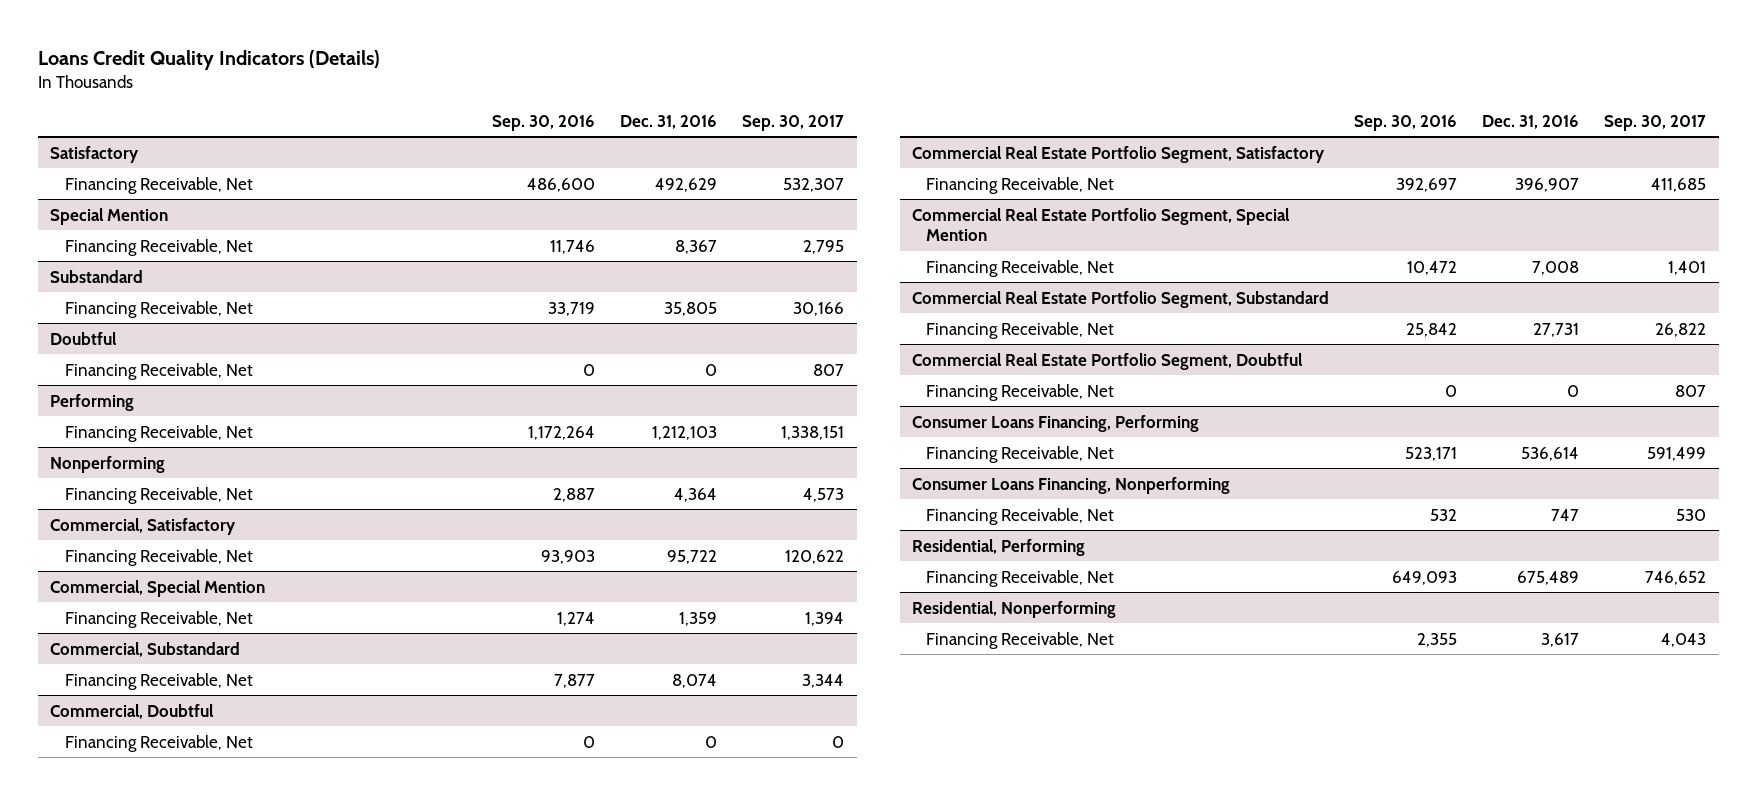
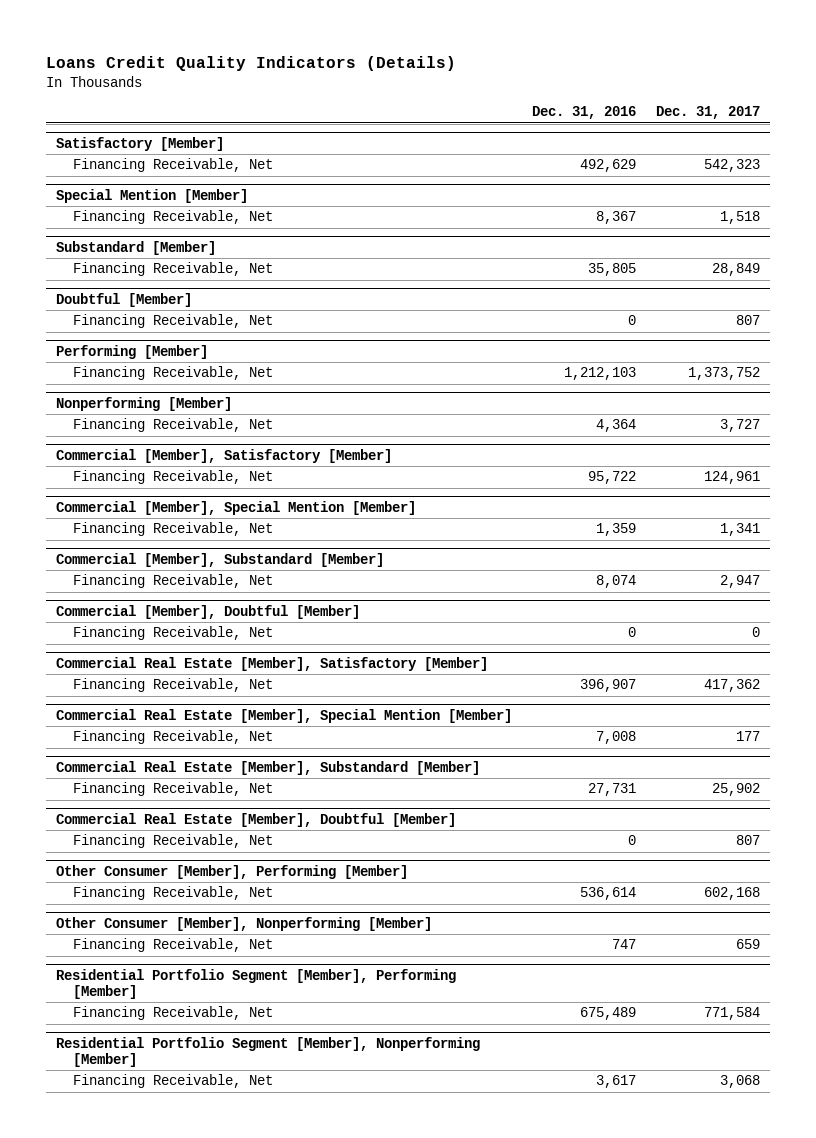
- | Sep. 30, 2016 | Dec. 31, 2016 | Sep. 30, 2017
+ | Dec. 31, 2016 | Dec. 31, 2017
- Satisfactory
+ Satisfactory [Member]
- Special Mention
+ Special Mention [Member]
- Substandard
+ Substandard [Member]
- Doubtful
+ Doubtful [Member]
- Performing
+ Performing [Member]
- Nonperforming
+ Nonperforming [Member]
- Commercial, Satisfactory
+ Commercial [Member], Satisfactory [Member]
- Commercial, Special Mention
+ Commercial [Member], Special Mention [Member]
- Commercial, Substandard
+ Commercial [Member], Substandard [Member]
- Commercial, Doubtful
+ Commercial [Member], Doubtful [Member]
- Commercial Real Estate Portfolio Segment, Satisfactory
+ Commercial Real Estate [Member], Satisfactory [Member]
- Commercial Real Estate Portfolio Segment, Special Mention
+ Commercial Real Estate [Member], Special Mention [Member]
- Commercial Real Estate Portfolio Segment, Substandard
+ Commercial Real Estate [Member], Substandard [Member]
- Commercial Real Estate Portfolio Segment, Doubtful
+ Commercial Real Estate [Member], Doubtful [Member]
- Consumer Loans Financing, Performing
+ Other Consumer [Member], Performing [Member]
- Consumer Loans Financing, Nonperforming
+ Other Consumer [Member], Nonperforming [Member]
- Residential, Performing
+ Residential Portfolio Segment [Member], Performing [Member]
- Residential, Nonperforming
+ Residential Portfolio Segment [Member], Nonperforming [Member]

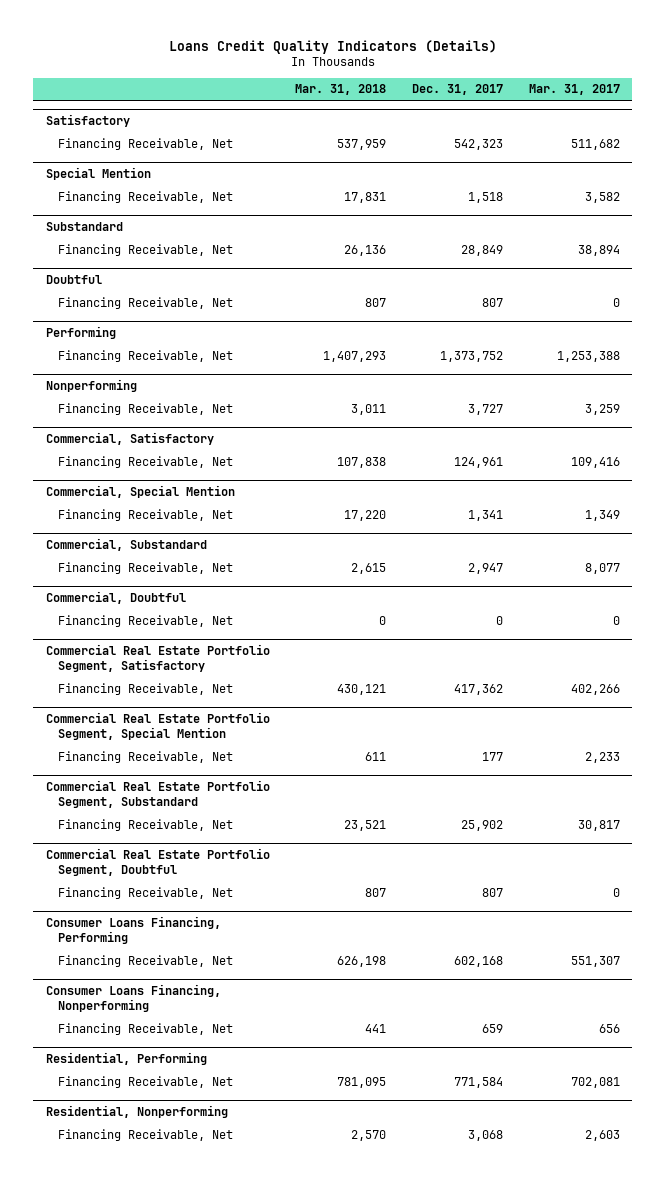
- | Dec. 31, 2016 | Dec. 31, 2017
+ | Mar. 31, 2018 | Dec. 31, 2017 | Mar. 31, 2017
- Satisfactory [Member]
+ Satisfactory
- Special Mention [Member]
+ Special Mention
- Substandard [Member]
+ Substandard
- Doubtful [Member]
+ Doubtful
- Performing [Member]
+ Performing
- Nonperforming [Member]
+ Nonperforming
- Commercial [Member], Satisfactory [Member]
+ Commercial, Satisfactory
- Commercial [Member], Special Mention [Member]
+ Commercial, Special Mention
- Commercial [Member], Substandard [Member]
+ Commercial, Substandard
- Commercial [Member], Doubtful [Member]
+ Commercial, Doubtful
- Commercial Real Estate [Member], Satisfactory [Member]
+ Commercial Real Estate Portfolio Segment, Satisfactory
- Commercial Real Estate [Member], Special Mention [Member]
+ Commercial Real Estate Portfolio Segment, Special Mention
- Commercial Real Estate [Member], Substandard [Member]
+ Commercial Real Estate Portfolio Segment, Substandard
- Commercial Real Estate [Member], Doubtful [Member]
+ Commercial Real Estate Portfolio Segment, Doubtful
- Other Consumer [Member], Performing [Member]
+ Consumer Loans Financing, Performing
- Other Consumer [Member], Nonperforming [Member]
+ Consumer Loans Financing, Nonperforming
- Residential Portfolio Segment [Member], Performing [Member]
+ Residential, Performing
- Residential Portfolio Segment [Member], Nonperforming [Member]
+ Residential, Nonperforming

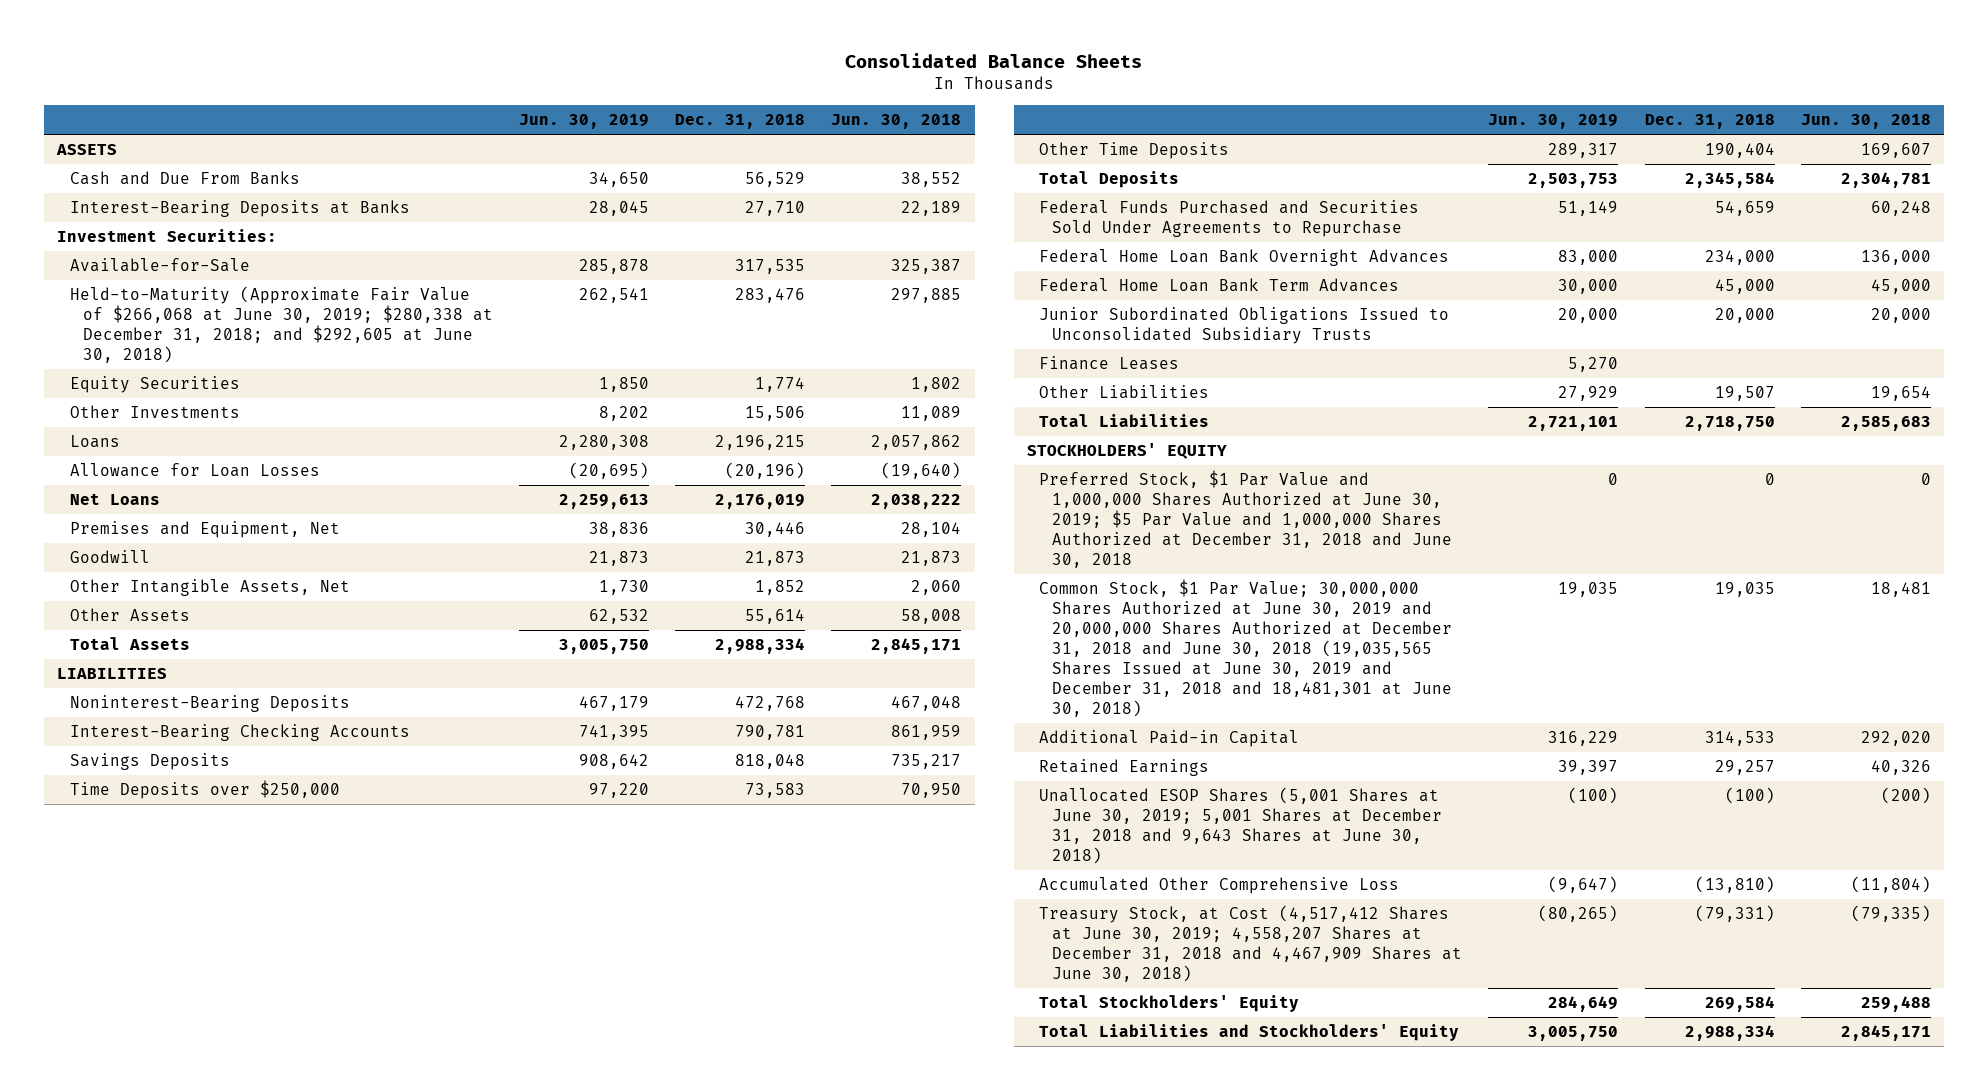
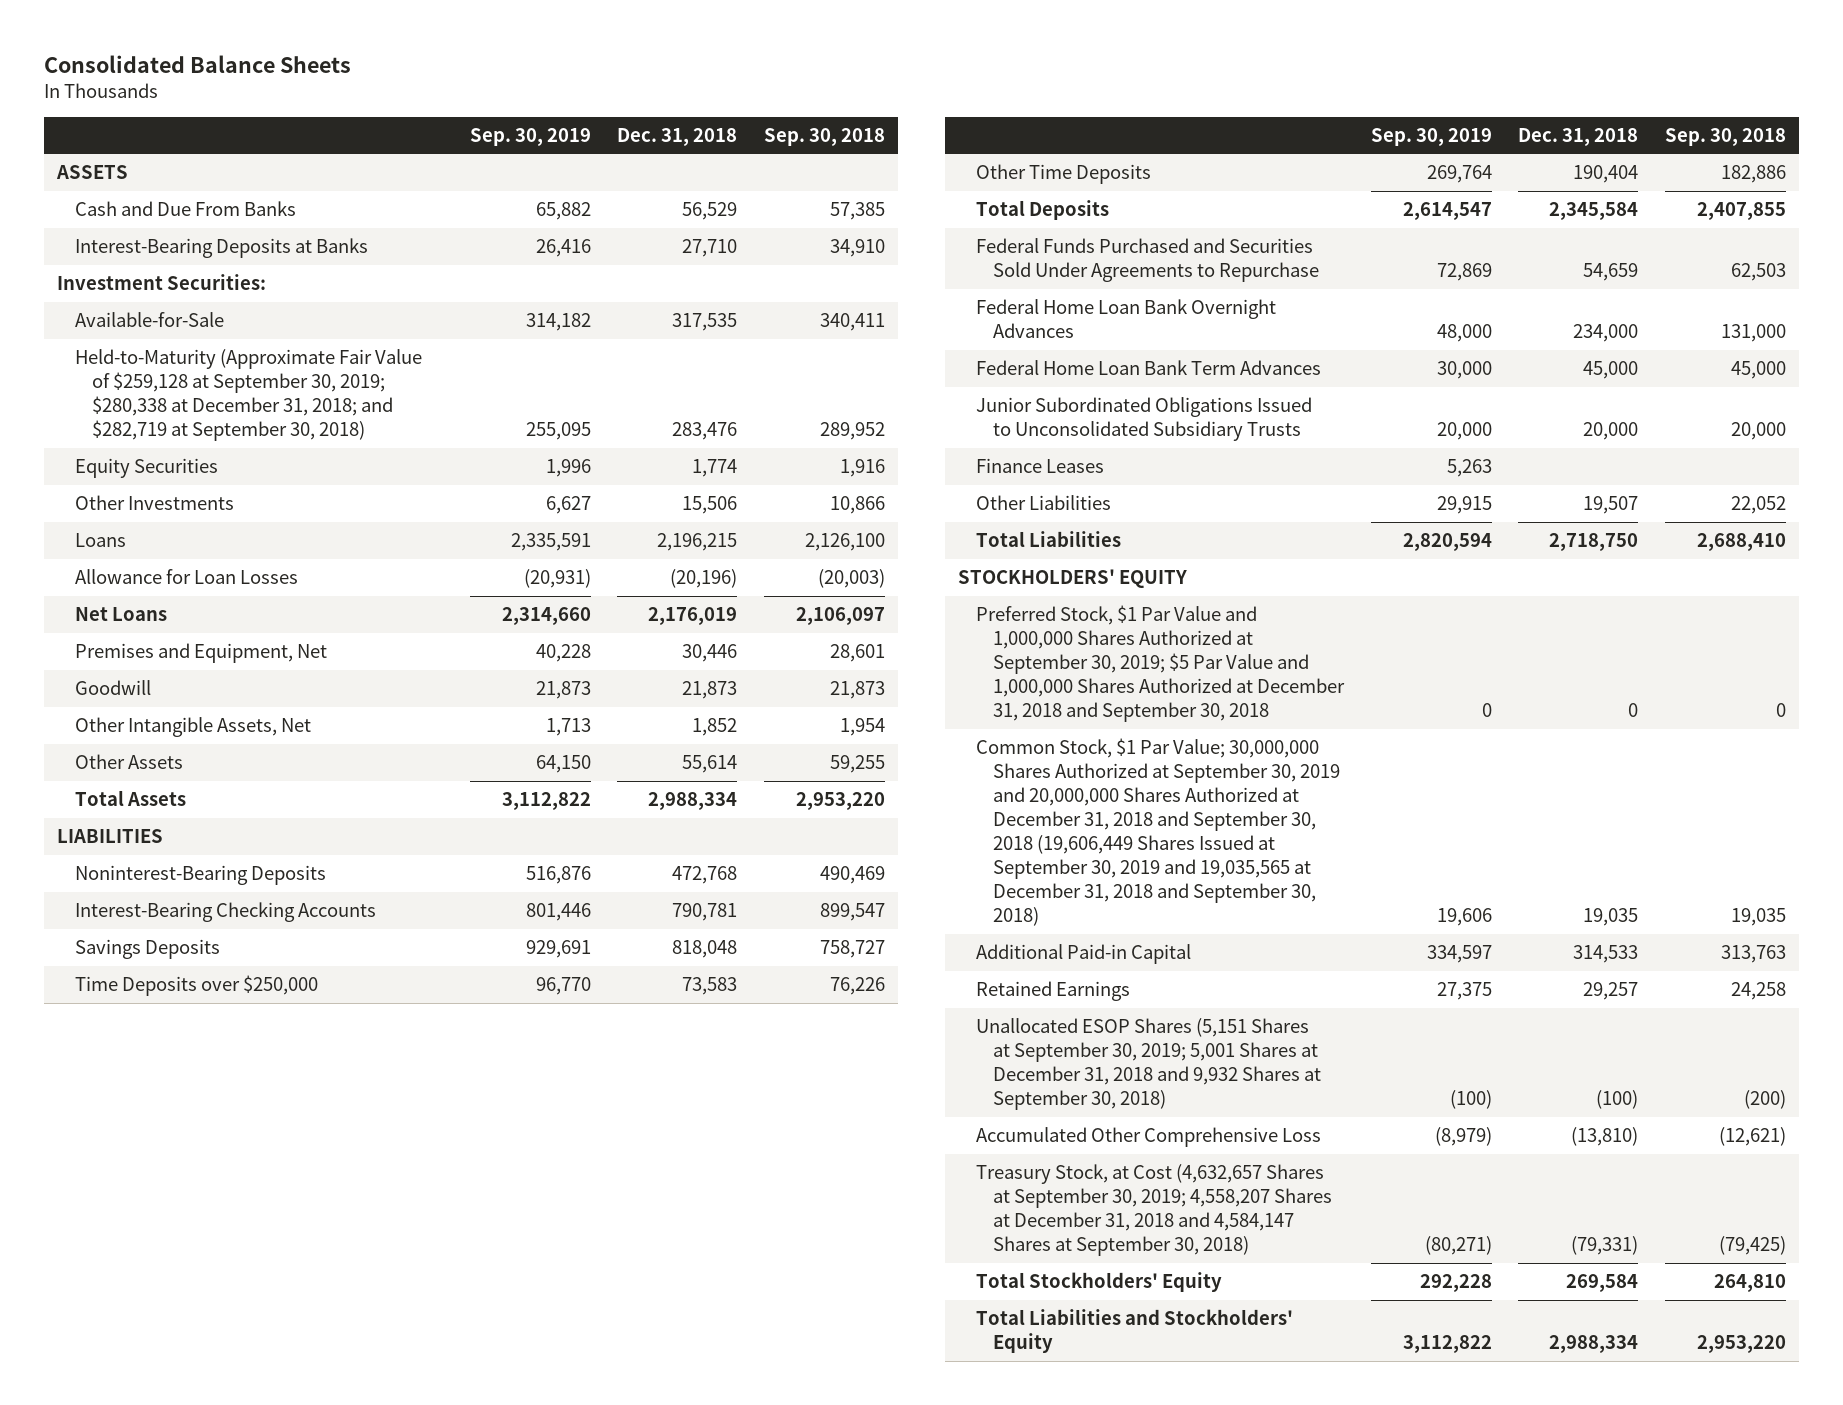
- | Jun. 30, 2019 | Dec. 31, 2018 | Jun. 30, 2018
+ | Sep. 30, 2019 | Dec. 31, 2018 | Sep. 30, 2018
- Held-to-Maturity (Approximate Fair Value of $266,068 at June 30, 2019; $280,338 at December 31, 2018; and $292,605 at June 30, 2018) | 262,541 | 283,476 | 297,885
+ Held-to-Maturity (Approximate Fair Value of $259,128 at September 30, 2019; $280,338 at December 31, 2018; and $282,719 at September 30, 2018) | 255,095 | 283,476 | 289,952
- Preferred Stock, $1 Par Value and 1,000,000 Shares Authorized at June 30, 2019; $5 Par Value and 1,000,000 Shares Authorized at December 31, 2018 and June 30, 2018 | 0 | 0 | 0
- Common Stock, $1 Par Value; 30,000,000 Shares Authorized at June 30, 2019 and 20,000,000 Shares Authorized at December 31, 2018 and June 30, 2018 (19,035,565 Shares Issued at June 30, 2019 and December 31, 2018 and 18,481,301 at June 30, 2018) | 19,035 | 19,035 | 18,481
+ Preferred Stock, $1 Par Value and 1,000,000 Shares Authorized at September 30, 2019; $5 Par Value and 1,000,000 Shares Authorized at December 31, 2018 and September 30, 2018 | 0 | 0 | 0
+ Common Stock, $1 Par Value; 30,000,000 Shares Authorized at September 30, 2019 and 20,000,000 Shares Authorized at December 31, 2018 and September 30, 2018 (19,606,449 Shares Issued at September 30, 2019 and 19,035,565 at December 31, 2018 and September 30, 2018) | 19,606 | 19,035 | 19,035
- Unallocated ESOP Shares (5,001 Shares at June 30, 2019; 5,001 Shares at December 31, 2018 and 9,643 Shares at June 30, 2018) | (100) | (100) | (200)
+ Unallocated ESOP Shares (5,151 Shares at September 30, 2019; 5,001 Shares at December 31, 2018 and 9,932 Shares at September 30, 2018) | (100) | (100) | (200)
- Treasury Stock, at Cost (4,517,412 Shares at June 30, 2019; 4,558,207 Shares at December 31, 2018 and 4,467,909 Shares at June 30, 2018) | (80,265) | (79,331) | (79,335)
+ Treasury Stock, at Cost (4,632,657 Shares at September 30, 2019; 4,558,207 Shares at December 31, 2018 and 4,584,147 Shares at September 30, 2018) | (80,271) | (79,331) | (79,425)

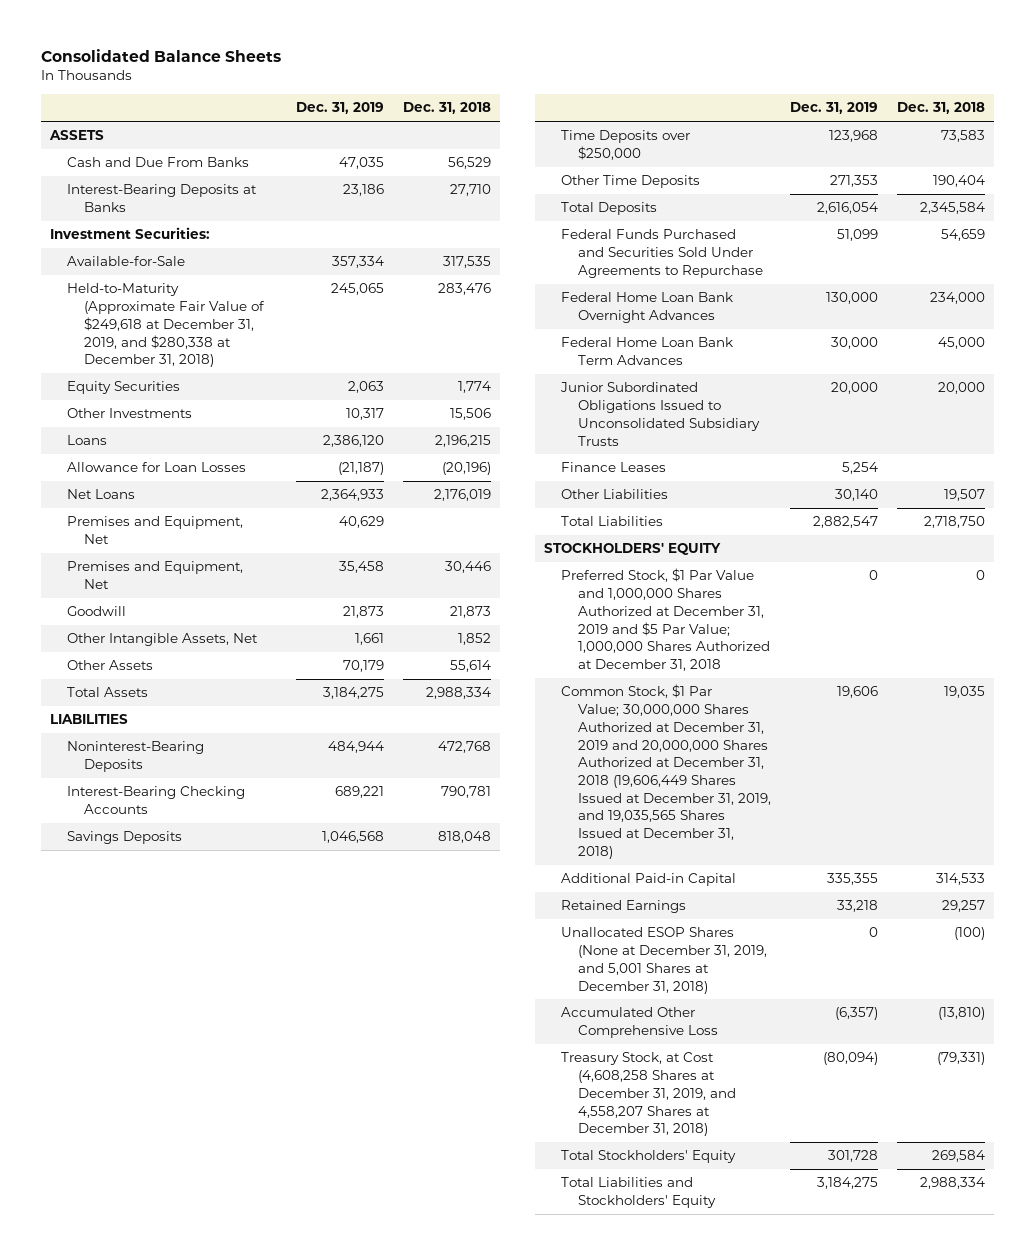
- | Sep. 30, 2019 | Dec. 31, 2018 | Sep. 30, 2018
+ | Dec. 31, 2019 | Dec. 31, 2018
- Held-to-Maturity (Approximate Fair Value of $259,128 at September 30, 2019; $280,338 at December 31, 2018; and $282,719 at September 30, 2018) | 255,095 | 283,476 | 289,952
+ Held-to-Maturity (Approximate Fair Value of $249,618 at December 31, 2019, and $280,338 at December 31, 2018) | 245,065 | 283,476
+ Premises and Equipment, Net | 40,629 |
- Preferred Stock, $1 Par Value and 1,000,000 Shares Authorized at September 30, 2019; $5 Par Value and 1,000,000 Shares Authorized at December 31, 2018 and September 30, 2018 | 0 | 0 | 0
- Common Stock, $1 Par Value; 30,000,000 Shares Authorized at September 30, 2019 and 20,000,000 Shares Authorized at December 31, 2018 and September 30, 2018 (19,606,449 Shares Issued at September 30, 2019 and 19,035,565 at December 31, 2018 and September 30, 2018) | 19,606 | 19,035 | 19,035
+ Preferred Stock, $1 Par Value and 1,000,000 Shares Authorized at December 31, 2019 and $5 Par Value; 1,000,000 Shares Authorized at December 31, 2018 | 0 | 0
+ Common Stock, $1 Par Value; 30,000,000 Shares Authorized at December 31, 2019 and 20,000,000 Shares Authorized at December 31, 2018 (19,606,449 Shares Issued at December 31, 2019, and 19,035,565 Shares Issued at December 31, 2018) | 19,606 | 19,035
- Unallocated ESOP Shares (5,151 Shares at September 30, 2019; 5,001 Shares at December 31, 2018 and 9,932 Shares at September 30, 2018) | (100) | (100) | (200)
+ Unallocated ESOP Shares (None at December 31, 2019, and 5,001 Shares at December 31, 2018) | 0 | (100)
- Treasury Stock, at Cost (4,632,657 Shares at September 30, 2019; 4,558,207 Shares at December 31, 2018 and 4,584,147 Shares at September 30, 2018) | (80,271) | (79,331) | (79,425)
+ Treasury Stock, at Cost (4,608,258 Shares at December 31, 2019, and 4,558,207 Shares at December 31, 2018) | (80,094) | (79,331)

